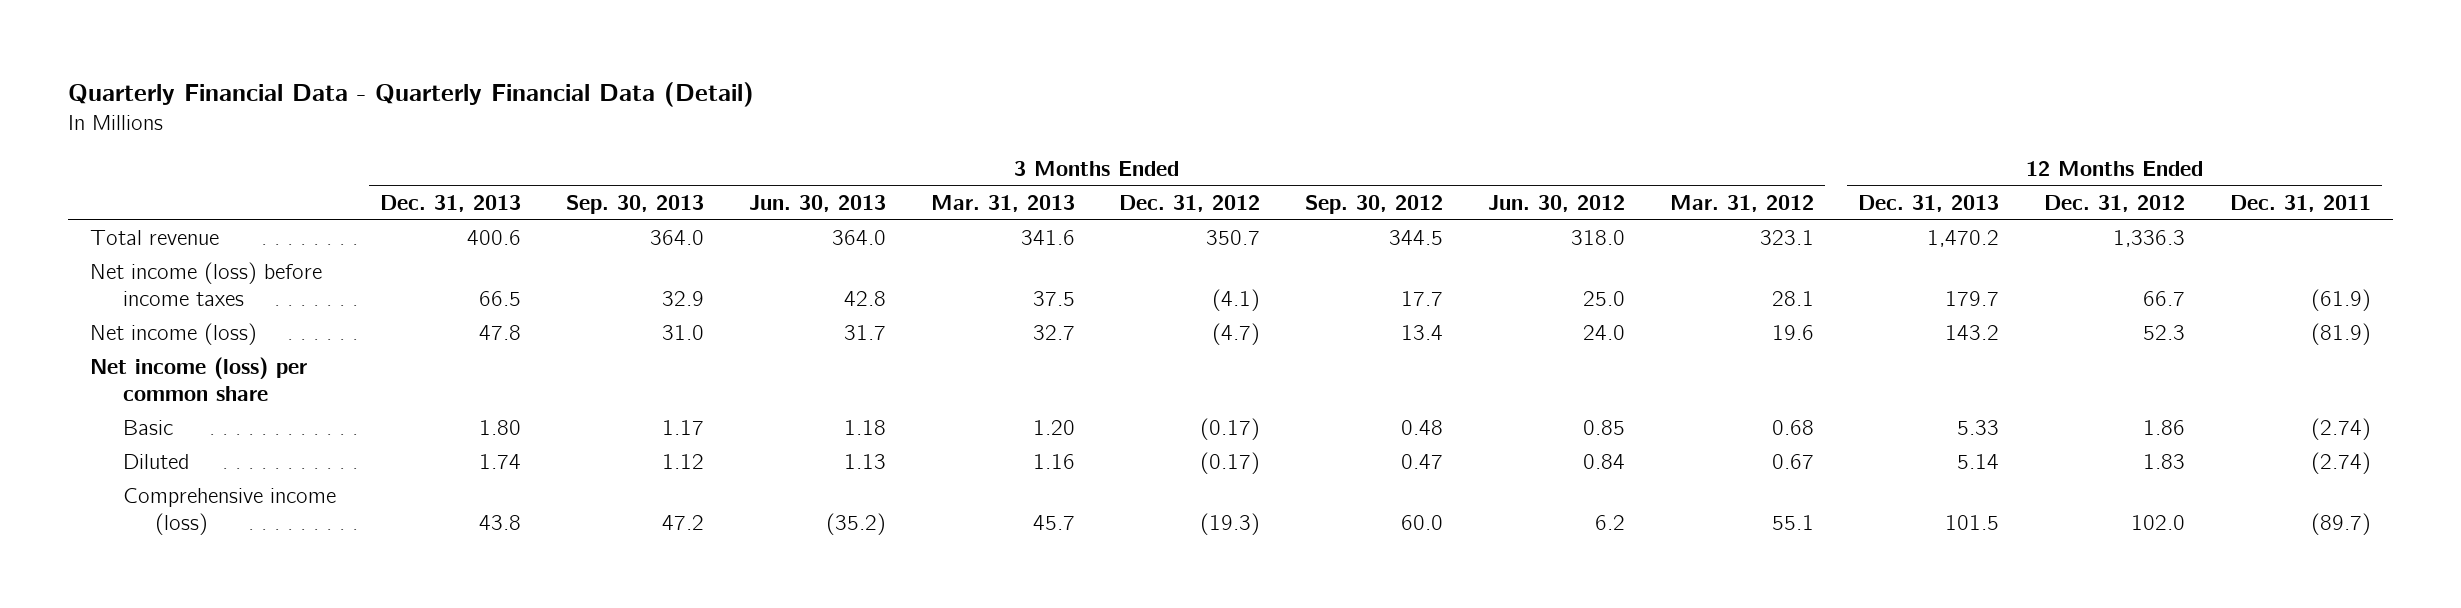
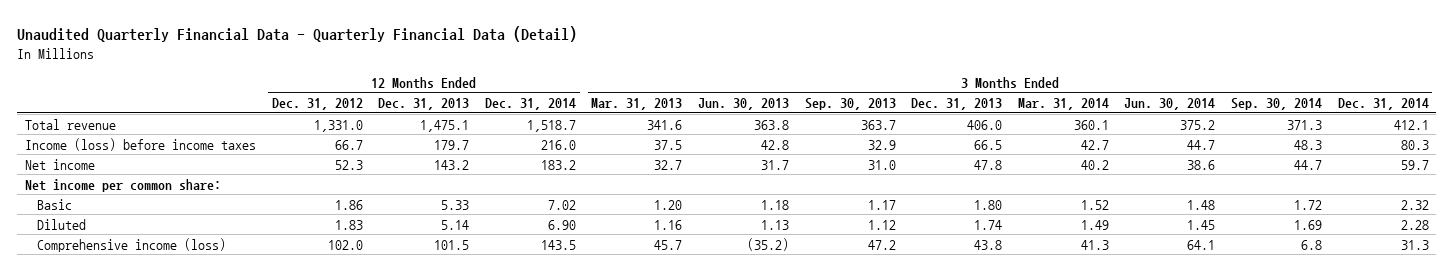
- Quarterly Financial Data - Quarterly Financial Data (Detail)
+ Unaudited Quarterly Financial Data - Quarterly Financial Data (Detail)
- | 3 Months Ended Dec. 31, 2013 | 3 Months Ended Sep. 30, 2013 | 3 Months Ended Jun. 30, 2013 | 3 Months Ended Mar. 31, 2013 | 3 Months Ended Dec. 31, 2012 | 3 Months Ended Sep. 30, 2012 | 3 Months Ended Jun. 30, 2012 | 3 Months Ended Mar. 31, 2012 | 12 Months Ended Dec. 31, 2013 | 12 Months Ended Dec. 31, 2012 | 12 Months Ended Dec. 31, 2011
+ | 12 Months Ended Dec. 31, 2012 | 12 Months Ended Dec. 31, 2013 | 12 Months Ended Dec. 31, 2014 | 3 Months Ended Mar. 31, 2013 | 3 Months Ended Jun. 30, 2013 | 3 Months Ended Sep. 30, 2013 | 3 Months Ended Dec. 31, 2013 | 3 Months Ended Mar. 31, 2014 | 3 Months Ended Jun. 30, 2014 | 3 Months Ended Sep. 30, 2014 | 3 Months Ended Dec. 31, 2014
- Total revenue | 400.6 | 364.0 | 364.0 | 341.6 | 350.7 | 344.5 | 318.0 | 323.1 | 1,470.2 | 1,336.3 |
- Net income (loss) before income taxes | 66.5 | 32.9 | 42.8 | 37.5 | (4.1) | 17.7 | 25.0 | 28.1 | 179.7 | 66.7 | (61.9)
- Net income (loss) | 47.8 | 31.0 | 31.7 | 32.7 | (4.7) | 13.4 | 24.0 | 19.6 | 143.2 | 52.3 | (81.9)
- Net income (loss) per common share
+ Total revenue | 1,331.0 | 1,475.1 | 1,518.7 | 341.6 | 363.8 | 363.7 | 406.0 | 360.1 | 375.2 | 371.3 | 412.1
+ Income (loss) before income taxes | 66.7 | 179.7 | 216.0 | 37.5 | 42.8 | 32.9 | 66.5 | 42.7 | 44.7 | 48.3 | 80.3
+ Net income | 52.3 | 143.2 | 183.2 | 32.7 | 31.7 | 31.0 | 47.8 | 40.2 | 38.6 | 44.7 | 59.7
+ Net income per common share:

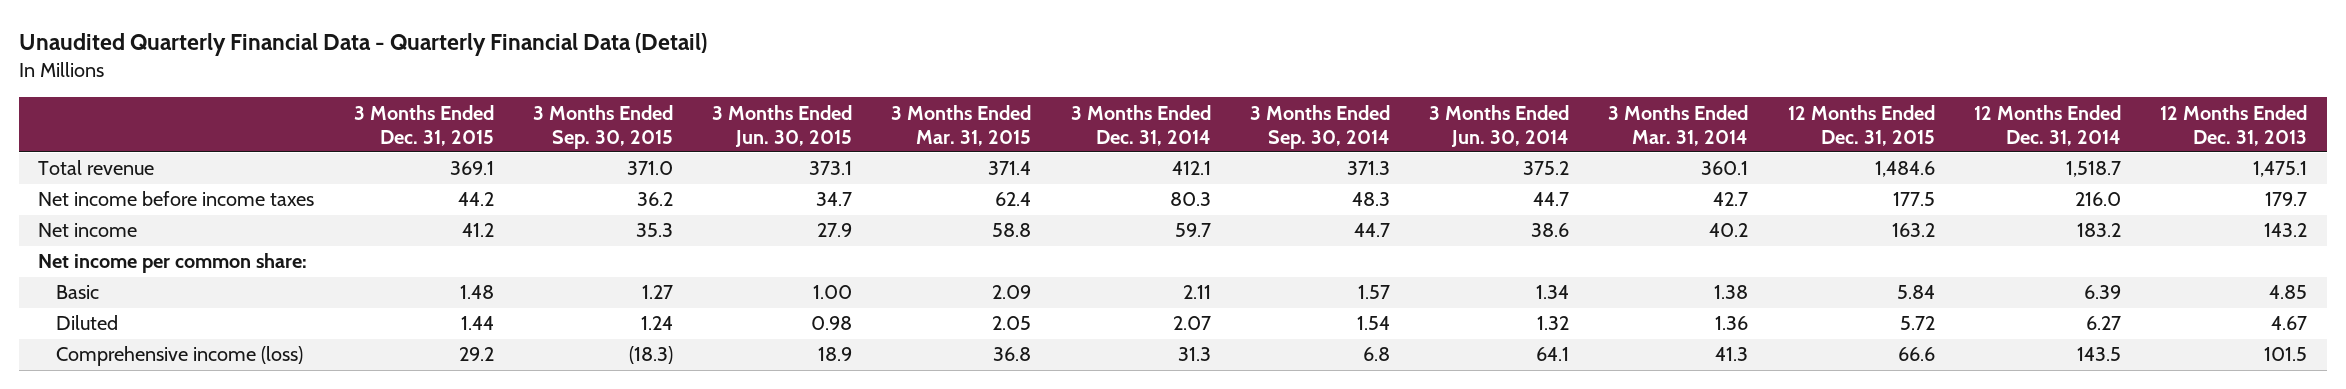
- | 12 Months Ended Dec. 31, 2012 | 12 Months Ended Dec. 31, 2013 | 12 Months Ended Dec. 31, 2014 | 3 Months Ended Mar. 31, 2013 | 3 Months Ended Jun. 30, 2013 | 3 Months Ended Sep. 30, 2013 | 3 Months Ended Dec. 31, 2013 | 3 Months Ended Mar. 31, 2014 | 3 Months Ended Jun. 30, 2014 | 3 Months Ended Sep. 30, 2014 | 3 Months Ended Dec. 31, 2014
+ | 3 Months Ended Dec. 31, 2015 | 3 Months Ended Sep. 30, 2015 | 3 Months Ended Jun. 30, 2015 | 3 Months Ended Mar. 31, 2015 | 3 Months Ended Dec. 31, 2014 | 3 Months Ended Sep. 30, 2014 | 3 Months Ended Jun. 30, 2014 | 3 Months Ended Mar. 31, 2014 | 12 Months Ended Dec. 31, 2015 | 12 Months Ended Dec. 31, 2014 | 12 Months Ended Dec. 31, 2013
- Income (loss) before income taxes | 66.7 | 179.7 | 216.0 | 37.5 | 42.8 | 32.9 | 66.5 | 42.7 | 44.7 | 48.3 | 80.3
+ Net income before income taxes | 44.2 | 36.2 | 34.7 | 62.4 | 80.3 | 48.3 | 44.7 | 42.7 | 177.5 | 216.0 | 179.7
- Basic | 1.86 | 5.33 | 7.02 | 1.20 | 1.18 | 1.17 | 1.80 | 1.52 | 1.48 | 1.72 | 2.32
- Diluted | 1.83 | 5.14 | 6.90 | 1.16 | 1.13 | 1.12 | 1.74 | 1.49 | 1.45 | 1.69 | 2.28
+ Basic | 1.48 | 1.27 | 1.00 | 2.09 | 2.11 | 1.57 | 1.34 | 1.38 | 5.84 | 6.39 | 4.85
+ Diluted | 1.44 | 1.24 | 0.98 | 2.05 | 2.07 | 1.54 | 1.32 | 1.36 | 5.72 | 6.27 | 4.67

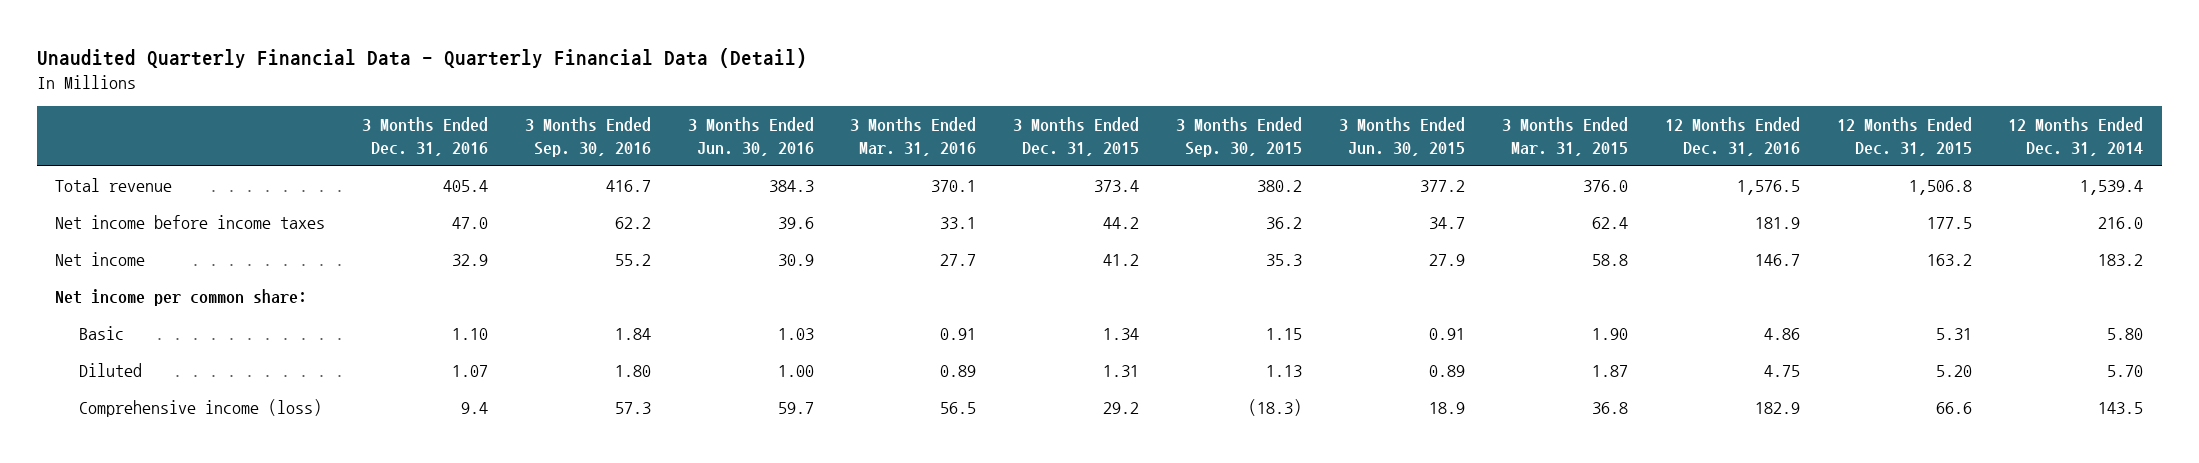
- | 3 Months Ended Dec. 31, 2015 | 3 Months Ended Sep. 30, 2015 | 3 Months Ended Jun. 30, 2015 | 3 Months Ended Mar. 31, 2015 | 3 Months Ended Dec. 31, 2014 | 3 Months Ended Sep. 30, 2014 | 3 Months Ended Jun. 30, 2014 | 3 Months Ended Mar. 31, 2014 | 12 Months Ended Dec. 31, 2015 | 12 Months Ended Dec. 31, 2014 | 12 Months Ended Dec. 31, 2013
+ | 3 Months Ended Dec. 31, 2016 | 3 Months Ended Sep. 30, 2016 | 3 Months Ended Jun. 30, 2016 | 3 Months Ended Mar. 31, 2016 | 3 Months Ended Dec. 31, 2015 | 3 Months Ended Sep. 30, 2015 | 3 Months Ended Jun. 30, 2015 | 3 Months Ended Mar. 31, 2015 | 12 Months Ended Dec. 31, 2016 | 12 Months Ended Dec. 31, 2015 | 12 Months Ended Dec. 31, 2014
- Total revenue | 369.1 | 371.0 | 373.1 | 371.4 | 412.1 | 371.3 | 375.2 | 360.1 | 1,484.6 | 1,518.7 | 1,475.1
+ Total revenue | 405.4 | 416.7 | 384.3 | 370.1 | 373.4 | 380.2 | 377.2 | 376.0 | 1,576.5 | 1,506.8 | 1,539.4
- Basic | 1.48 | 1.27 | 1.00 | 2.09 | 2.11 | 1.57 | 1.34 | 1.38 | 5.84 | 6.39 | 4.85
- Diluted | 1.44 | 1.24 | 0.98 | 2.05 | 2.07 | 1.54 | 1.32 | 1.36 | 5.72 | 6.27 | 4.67
+ Basic | 1.10 | 1.84 | 1.03 | 0.91 | 1.34 | 1.15 | 0.91 | 1.90 | 4.86 | 5.31 | 5.80
+ Diluted | 1.07 | 1.80 | 1.00 | 0.89 | 1.31 | 1.13 | 0.89 | 1.87 | 4.75 | 5.20 | 5.70

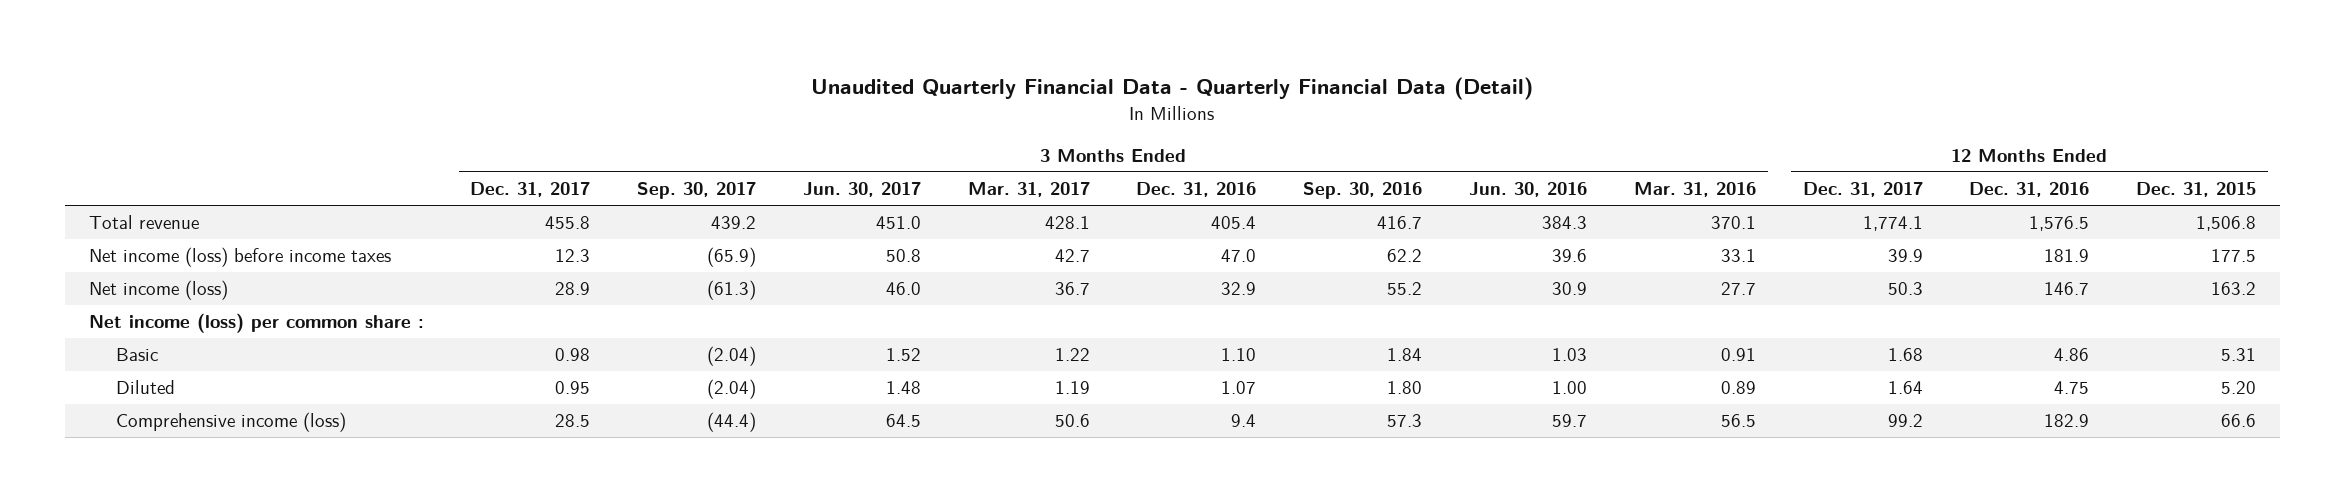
- | 3 Months Ended Dec. 31, 2016 | 3 Months Ended Sep. 30, 2016 | 3 Months Ended Jun. 30, 2016 | 3 Months Ended Mar. 31, 2016 | 3 Months Ended Dec. 31, 2015 | 3 Months Ended Sep. 30, 2015 | 3 Months Ended Jun. 30, 2015 | 3 Months Ended Mar. 31, 2015 | 12 Months Ended Dec. 31, 2016 | 12 Months Ended Dec. 31, 2015 | 12 Months Ended Dec. 31, 2014
+ | 3 Months Ended Dec. 31, 2017 | 3 Months Ended Sep. 30, 2017 | 3 Months Ended Jun. 30, 2017 | 3 Months Ended Mar. 31, 2017 | 3 Months Ended Dec. 31, 2016 | 3 Months Ended Sep. 30, 2016 | 3 Months Ended Jun. 30, 2016 | 3 Months Ended Mar. 31, 2016 | 12 Months Ended Dec. 31, 2017 | 12 Months Ended Dec. 31, 2016 | 12 Months Ended Dec. 31, 2015
- Net income before income taxes | 47.0 | 62.2 | 39.6 | 33.1 | 44.2 | 36.2 | 34.7 | 62.4 | 181.9 | 177.5 | 216.0
- Net income | 32.9 | 55.2 | 30.9 | 27.7 | 41.2 | 35.3 | 27.9 | 58.8 | 146.7 | 163.2 | 183.2
- Net income per common share:
+ Net income (loss) before income taxes | 12.3 | (65.9) | 50.8 | 42.7 | 47.0 | 62.2 | 39.6 | 33.1 | 39.9 | 181.9 | 177.5
+ Net income (loss) | 28.9 | (61.3) | 46.0 | 36.7 | 32.9 | 55.2 | 30.9 | 27.7 | 50.3 | 146.7 | 163.2
+ Net income (loss) per common share :

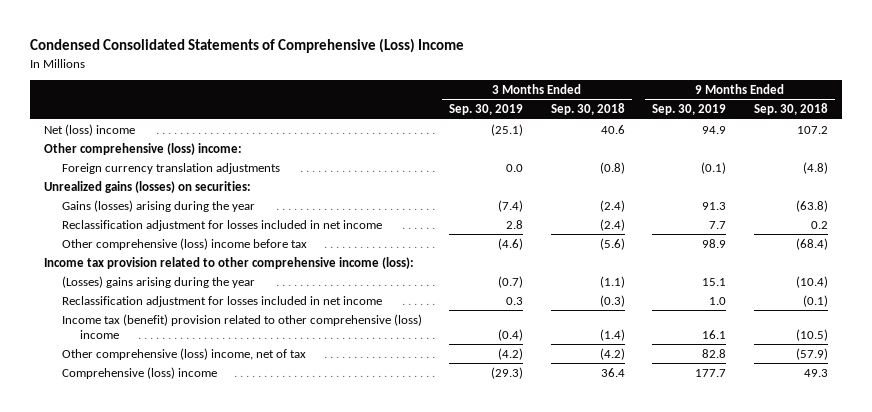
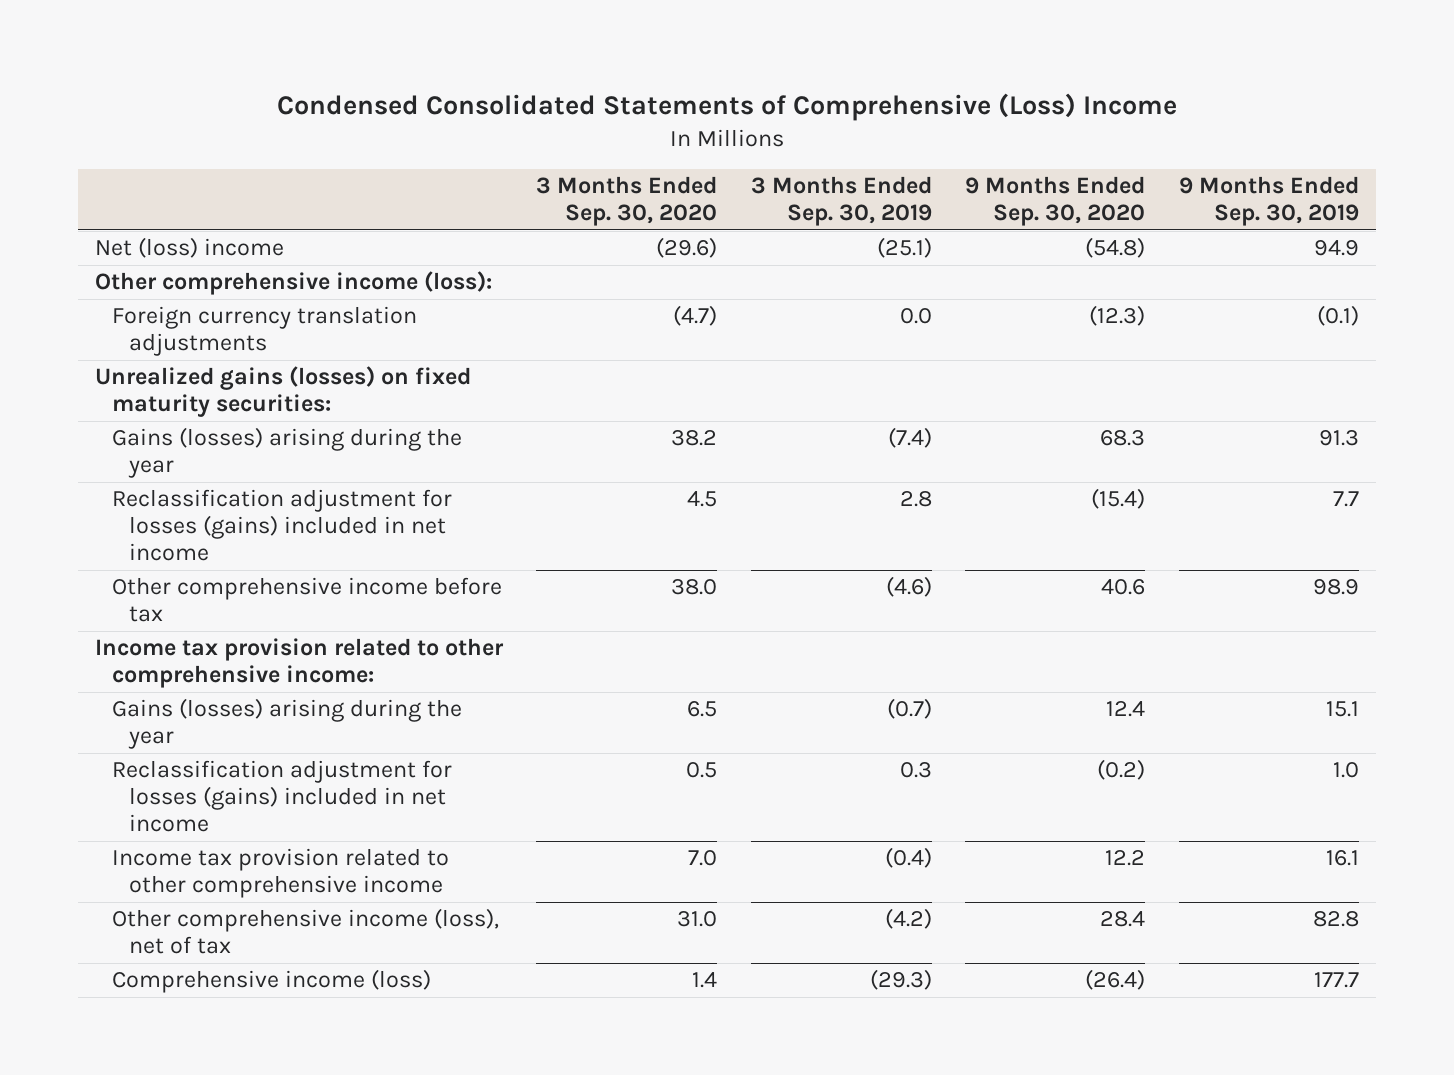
- | 3 Months Ended Sep. 30, 2019 | 3 Months Ended Sep. 30, 2018 | 9 Months Ended Sep. 30, 2019 | 9 Months Ended Sep. 30, 2018
+ | 3 Months Ended Sep. 30, 2020 | 3 Months Ended Sep. 30, 2019 | 9 Months Ended Sep. 30, 2020 | 9 Months Ended Sep. 30, 2019
- Other comprehensive (loss) income:
+ Other comprehensive income (loss):
- Unrealized gains (losses) on securities:
+ Unrealized gains (losses) on fixed maturity securities:
- Reclassification adjustment for losses included in net income | 2.8 | (2.4) | 7.7 | 0.2
- Other comprehensive (loss) income before tax | (4.6) | (5.6) | 98.9 | (68.4)
- Income tax provision related to other comprehensive income (loss):
- (Losses) gains arising during the year | (0.7) | (1.1) | 15.1 | (10.4)
- Reclassification adjustment for losses included in net income | 0.3 | (0.3) | 1.0 | (0.1)
- Income tax (benefit) provision related to other comprehensive (loss) income | (0.4) | (1.4) | 16.1 | (10.5)
- Other comprehensive (loss) income, net of tax | (4.2) | (4.2) | 82.8 | (57.9)
- Comprehensive (loss) income | (29.3) | 36.4 | 177.7 | 49.3
+ Reclassification adjustment for losses (gains) included in net income | 4.5 | 2.8 | (15.4) | 7.7
+ Other comprehensive income before tax | 38.0 | (4.6) | 40.6 | 98.9
+ Income tax provision related to other comprehensive income:
+ Gains (losses) arising during the year | 6.5 | (0.7) | 12.4 | 15.1
+ Reclassification adjustment for losses (gains) included in net income | 0.5 | 0.3 | (0.2) | 1.0
+ Income tax provision related to other comprehensive income | 7.0 | (0.4) | 12.2 | 16.1
+ Other comprehensive income (loss), net of tax | 31.0 | (4.2) | 28.4 | 82.8
+ Comprehensive income (loss) | 1.4 | (29.3) | (26.4) | 177.7

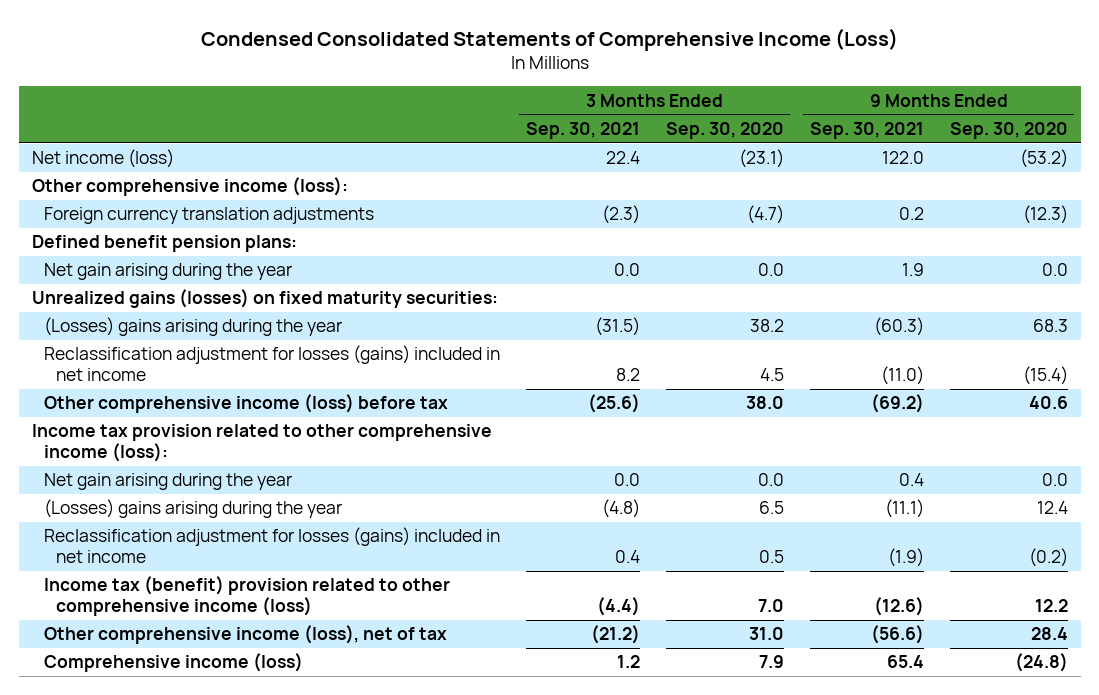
- Condensed Consolidated Statements of Comprehensive (Loss) Income
+ Condensed Consolidated Statements of Comprehensive Income (Loss)
- | 3 Months Ended Sep. 30, 2020 | 3 Months Ended Sep. 30, 2019 | 9 Months Ended Sep. 30, 2020 | 9 Months Ended Sep. 30, 2019
+ | 3 Months Ended Sep. 30, 2021 | 3 Months Ended Sep. 30, 2020 | 9 Months Ended Sep. 30, 2021 | 9 Months Ended Sep. 30, 2020
- Net (loss) income | (29.6) | (25.1) | (54.8) | 94.9
+ Net income (loss) | 22.4 | (23.1) | 122.0 | (53.2)
+ Defined benefit pension plans:
+ Net gain arising during the year | 0.0 | 0.0 | 1.9 | 0.0
- Gains (losses) arising during the year | 38.2 | (7.4) | 68.3 | 91.3
+ (Losses) gains arising during the year | (31.5) | 38.2 | (60.3) | 68.3
- Other comprehensive income before tax | 38.0 | (4.6) | 40.6 | 98.9
- Income tax provision related to other comprehensive income:
- Gains (losses) arising during the year | 6.5 | (0.7) | 12.4 | 15.1
+ Other comprehensive income (loss) before tax | (25.6) | 38.0 | (69.2) | 40.6
+ Income tax provision related to other comprehensive income (loss):
+ Net gain arising during the year | 0.0 | 0.0 | 0.4 | 0.0
+ (Losses) gains arising during the year | (4.8) | 6.5 | (11.1) | 12.4
- Income tax provision related to other comprehensive income | 7.0 | (0.4) | 12.2 | 16.1
+ Income tax (benefit) provision related to other comprehensive income (loss) | (4.4) | 7.0 | (12.6) | 12.2
- Comprehensive income (loss) | 1.4 | (29.3) | (26.4) | 177.7
+ Comprehensive income (loss) | 1.2 | 7.9 | 65.4 | (24.8)

